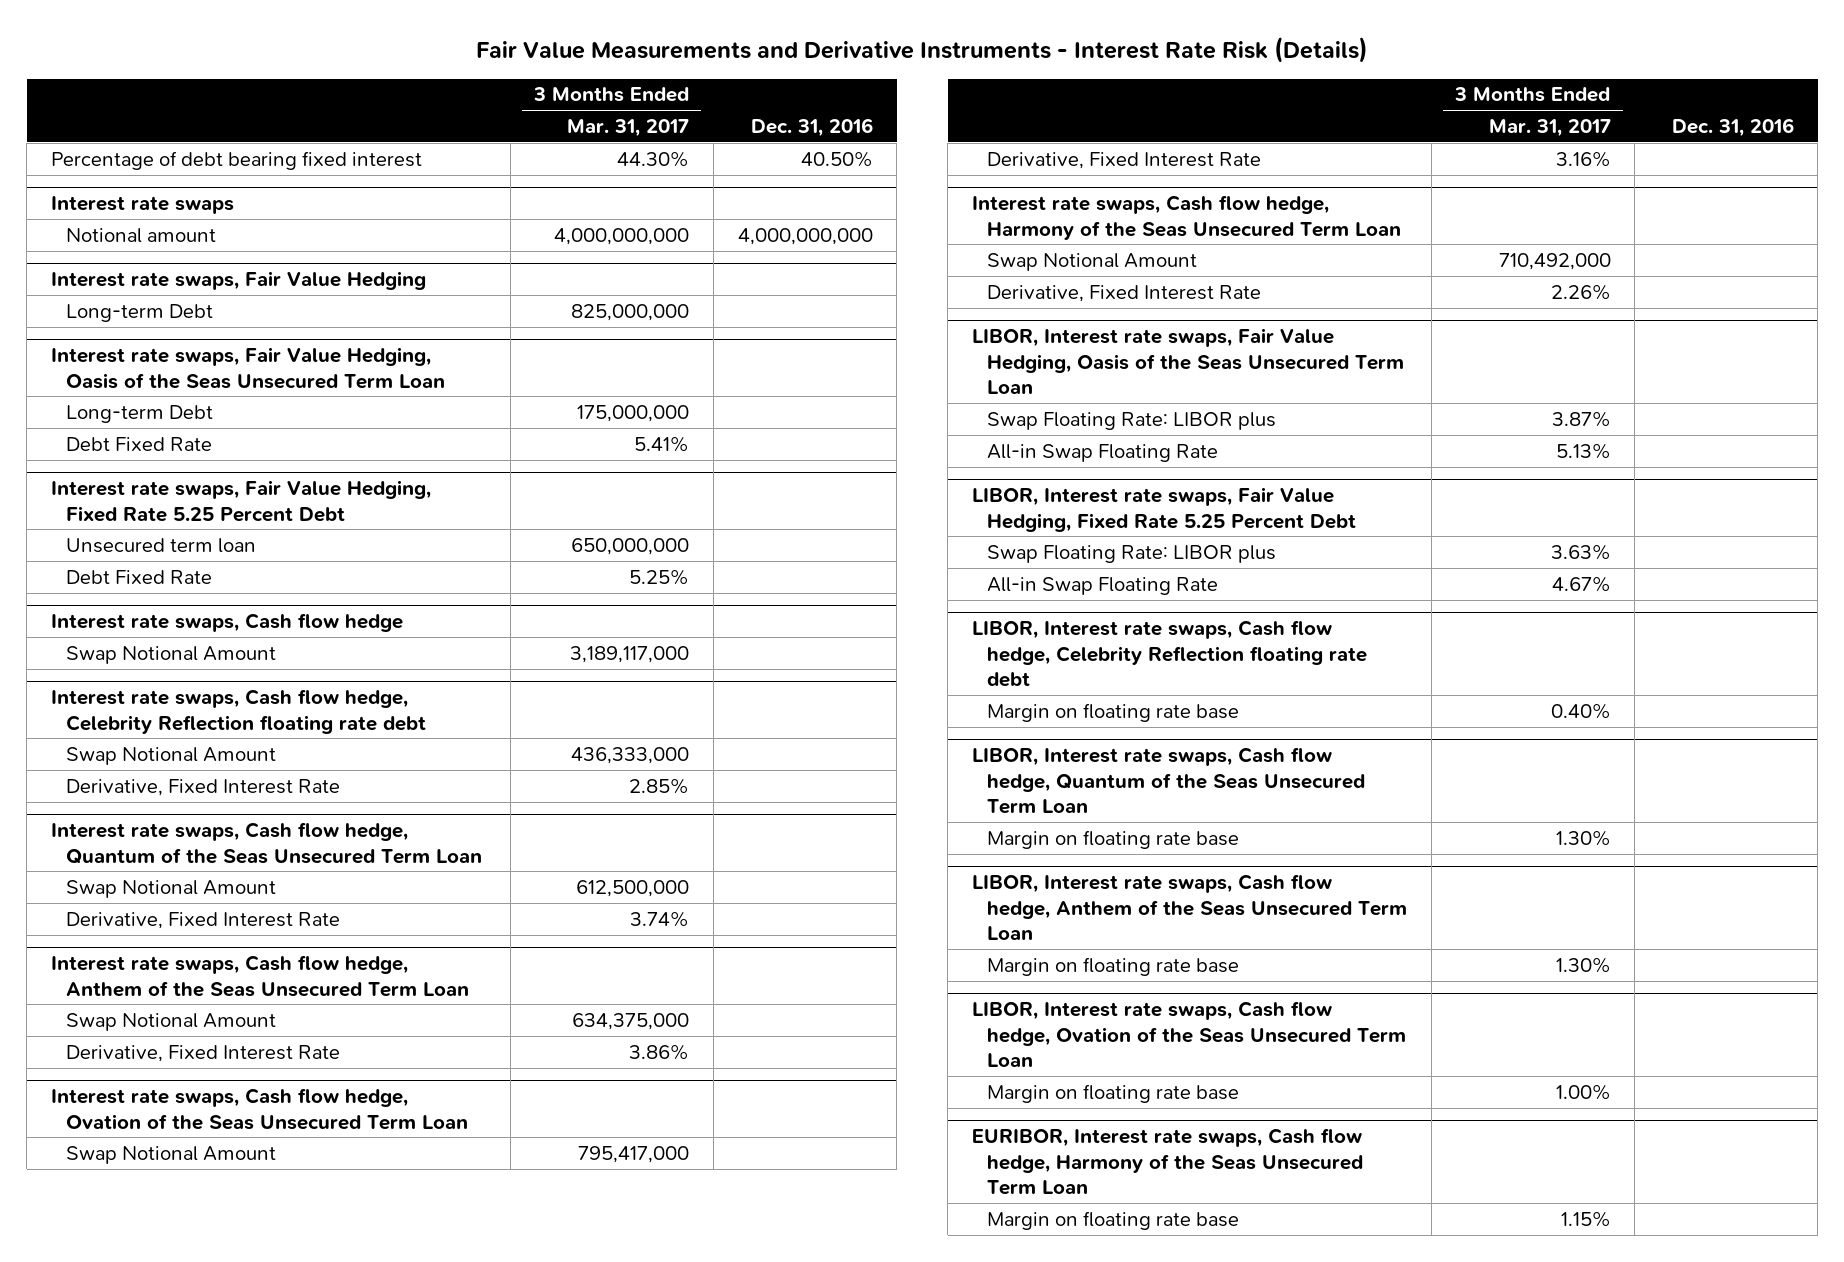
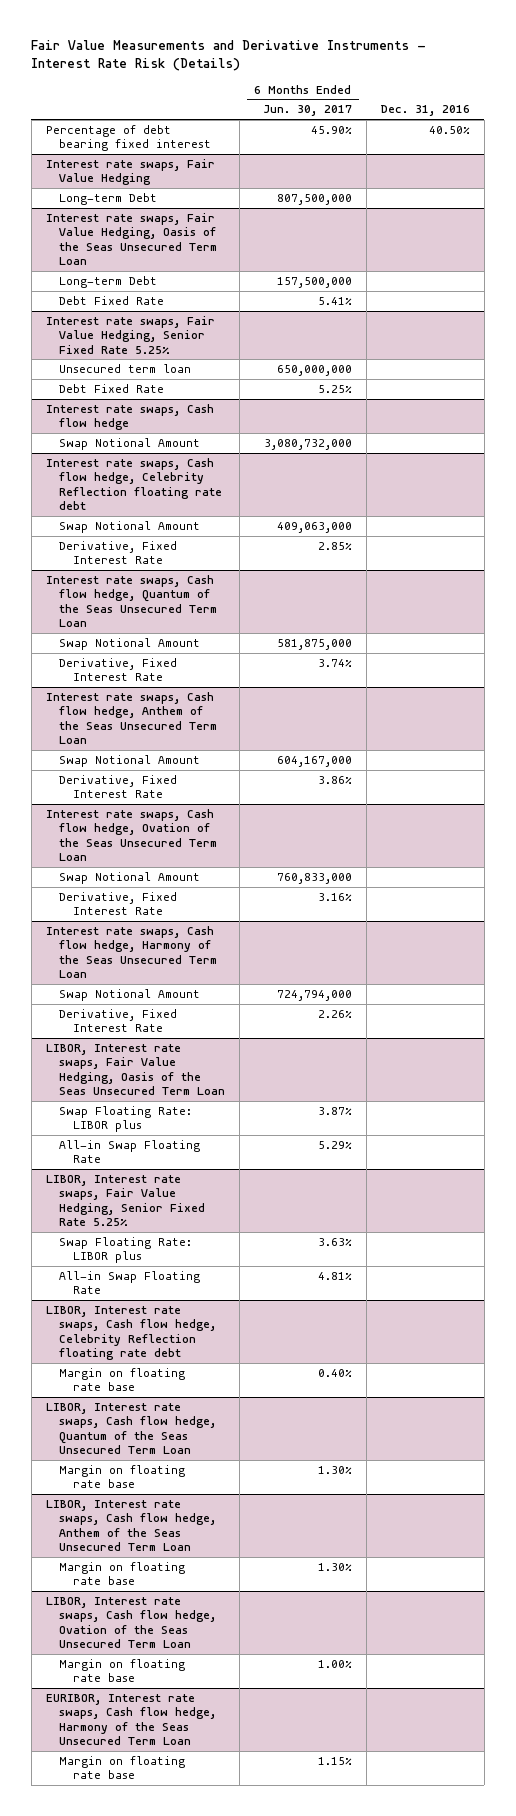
- | 3 Months Ended Mar. 31, 2017 | Dec. 31, 2016
+ | 6 Months Ended Jun. 30, 2017 | Dec. 31, 2016
- Interest rate swaps
- Notional amount | 4,000,000,000 | 4,000,000,000
- Interest rate swaps, Fair Value Hedging, Fixed Rate 5.25 Percent Debt
+ Interest rate swaps, Fair Value Hedging, Senior Fixed Rate 5.25%
- LIBOR, Interest rate swaps, Fair Value Hedging, Fixed Rate 5.25 Percent Debt
+ LIBOR, Interest rate swaps, Fair Value Hedging, Senior Fixed Rate 5.25%

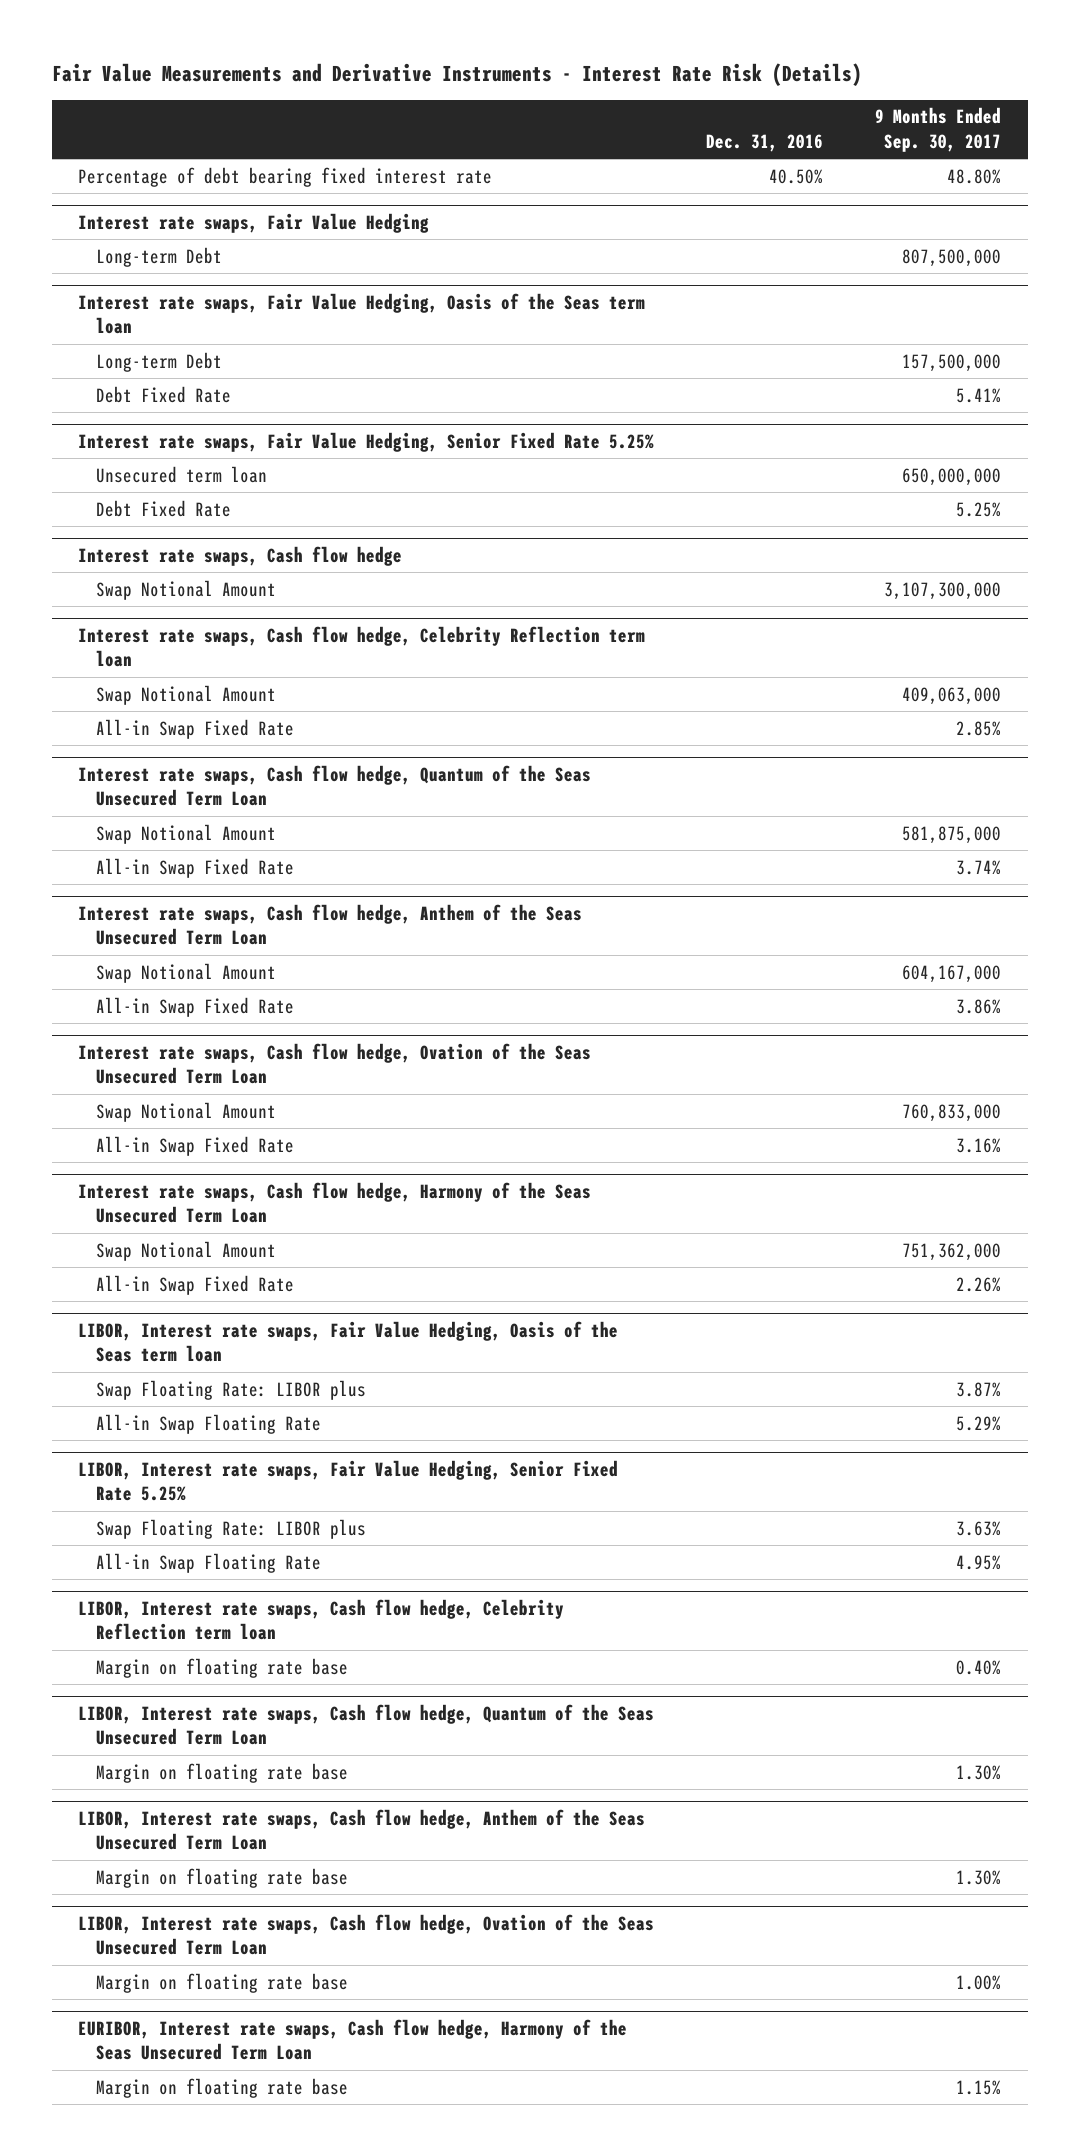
- | 6 Months Ended Jun. 30, 2017 | Dec. 31, 2016
+ | Dec. 31, 2016 | 9 Months Ended Sep. 30, 2017
- Percentage of debt bearing fixed interest | 45.90% | 40.50%
+ Percentage of debt bearing fixed interest rate | 40.50% | 48.80%
- Interest rate swaps, Fair Value Hedging, Oasis of the Seas Unsecured Term Loan
+ Interest rate swaps, Fair Value Hedging, Oasis of the Seas term loan
- Interest rate swaps, Cash flow hedge, Celebrity Reflection floating rate debt
+ Interest rate swaps, Cash flow hedge, Celebrity Reflection term loan
- Derivative, Fixed Interest Rate | 2.85% |
+ All-in Swap Fixed Rate | | 2.85%
@ Interest rate swaps, Cash flow hedge, Quantum of the Seas Unsecured Term Loan
- Derivative, Fixed Interest Rate | 3.74% |
+ All-in Swap Fixed Rate | | 3.74%
@ Interest rate swaps, Cash flow hedge, Anthem of the Seas Unsecured Term Loan
- Derivative, Fixed Interest Rate | 3.86% |
+ All-in Swap Fixed Rate | | 3.86%
@ Interest rate swaps, Cash flow hedge, Ovation of the Seas Unsecured Term Loan
- Derivative, Fixed Interest Rate | 3.16% |
+ All-in Swap Fixed Rate | | 3.16%
@ Interest rate swaps, Cash flow hedge, Harmony of the Seas Unsecured Term Loan
- Derivative, Fixed Interest Rate | 2.26% |
- LIBOR, Interest rate swaps, Fair Value Hedging, Oasis of the Seas Unsecured Term Loan
@ Interest rate swaps, Cash flow hedge, Harmony of the Seas Unsecured Term Loan
+ All-in Swap Fixed Rate | | 2.26%
+ LIBOR, Interest rate swaps, Fair Value Hedging, Oasis of the Seas term loan
- LIBOR, Interest rate swaps, Cash flow hedge, Celebrity Reflection floating rate debt
+ LIBOR, Interest rate swaps, Cash flow hedge, Celebrity Reflection term loan

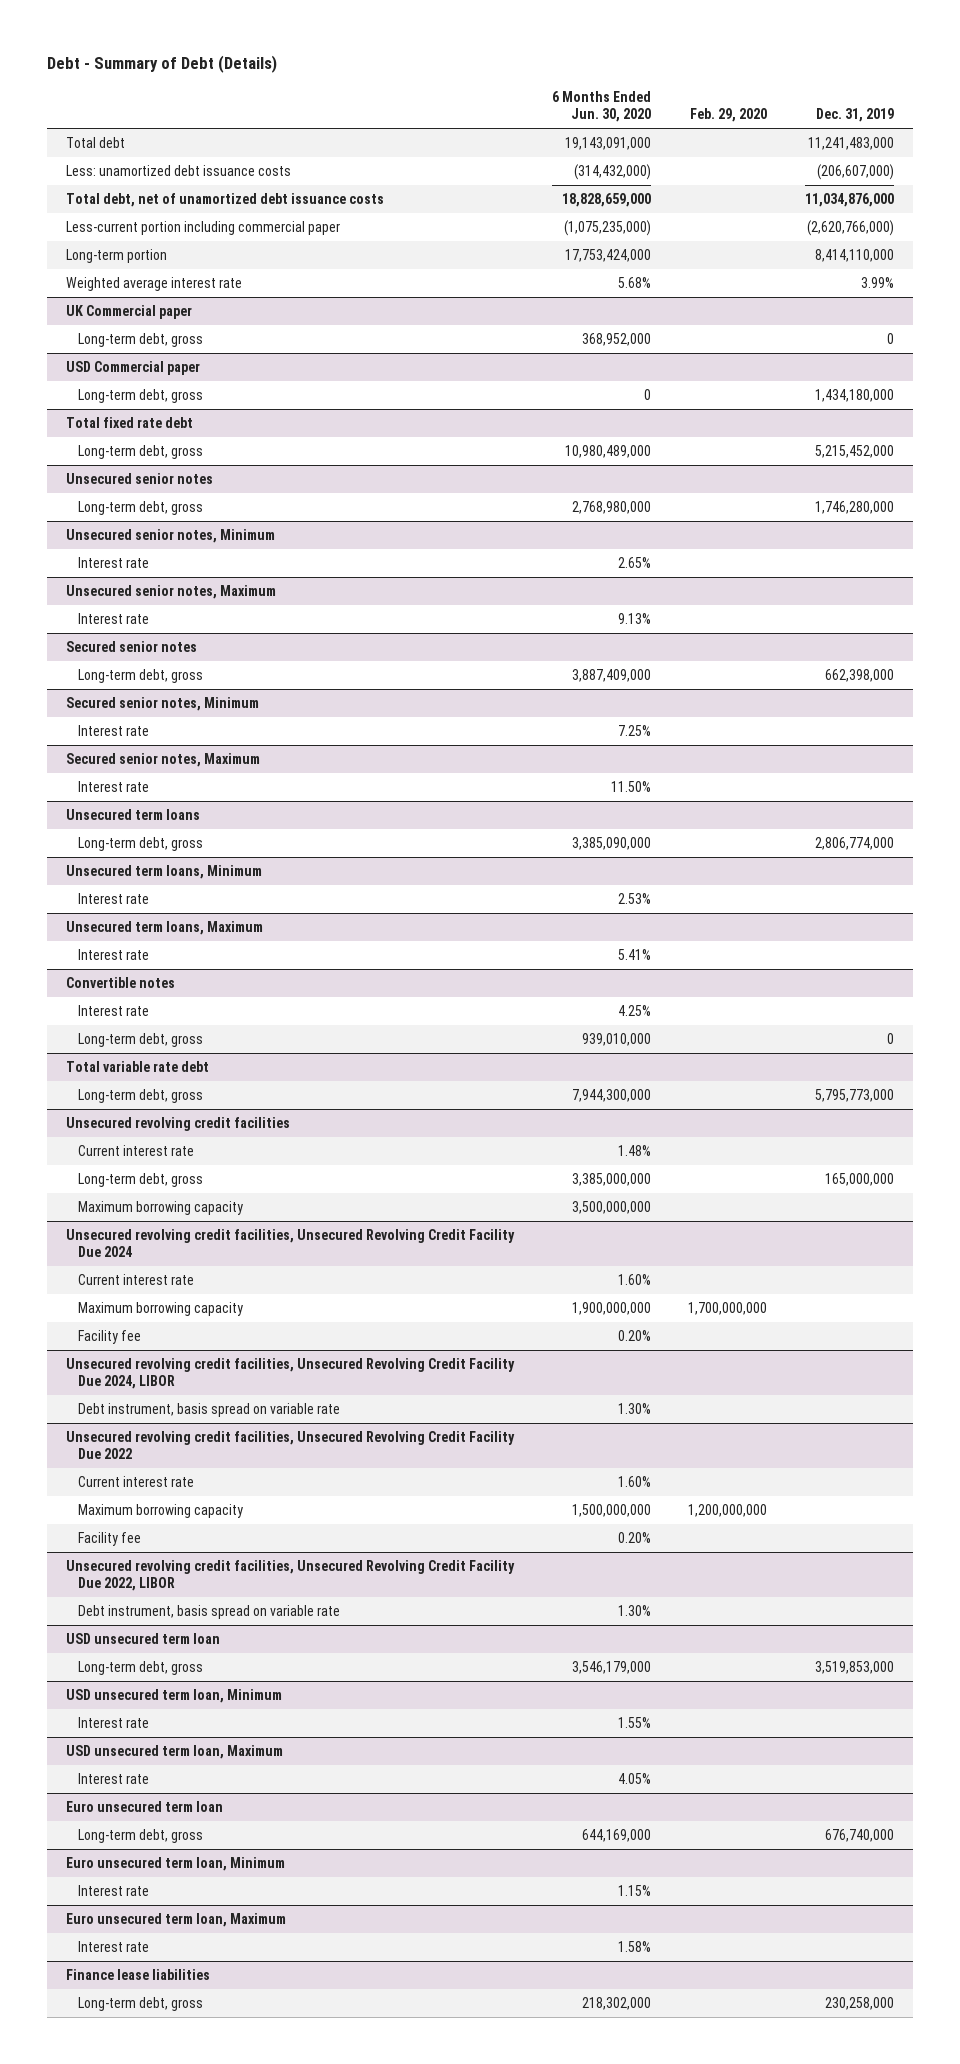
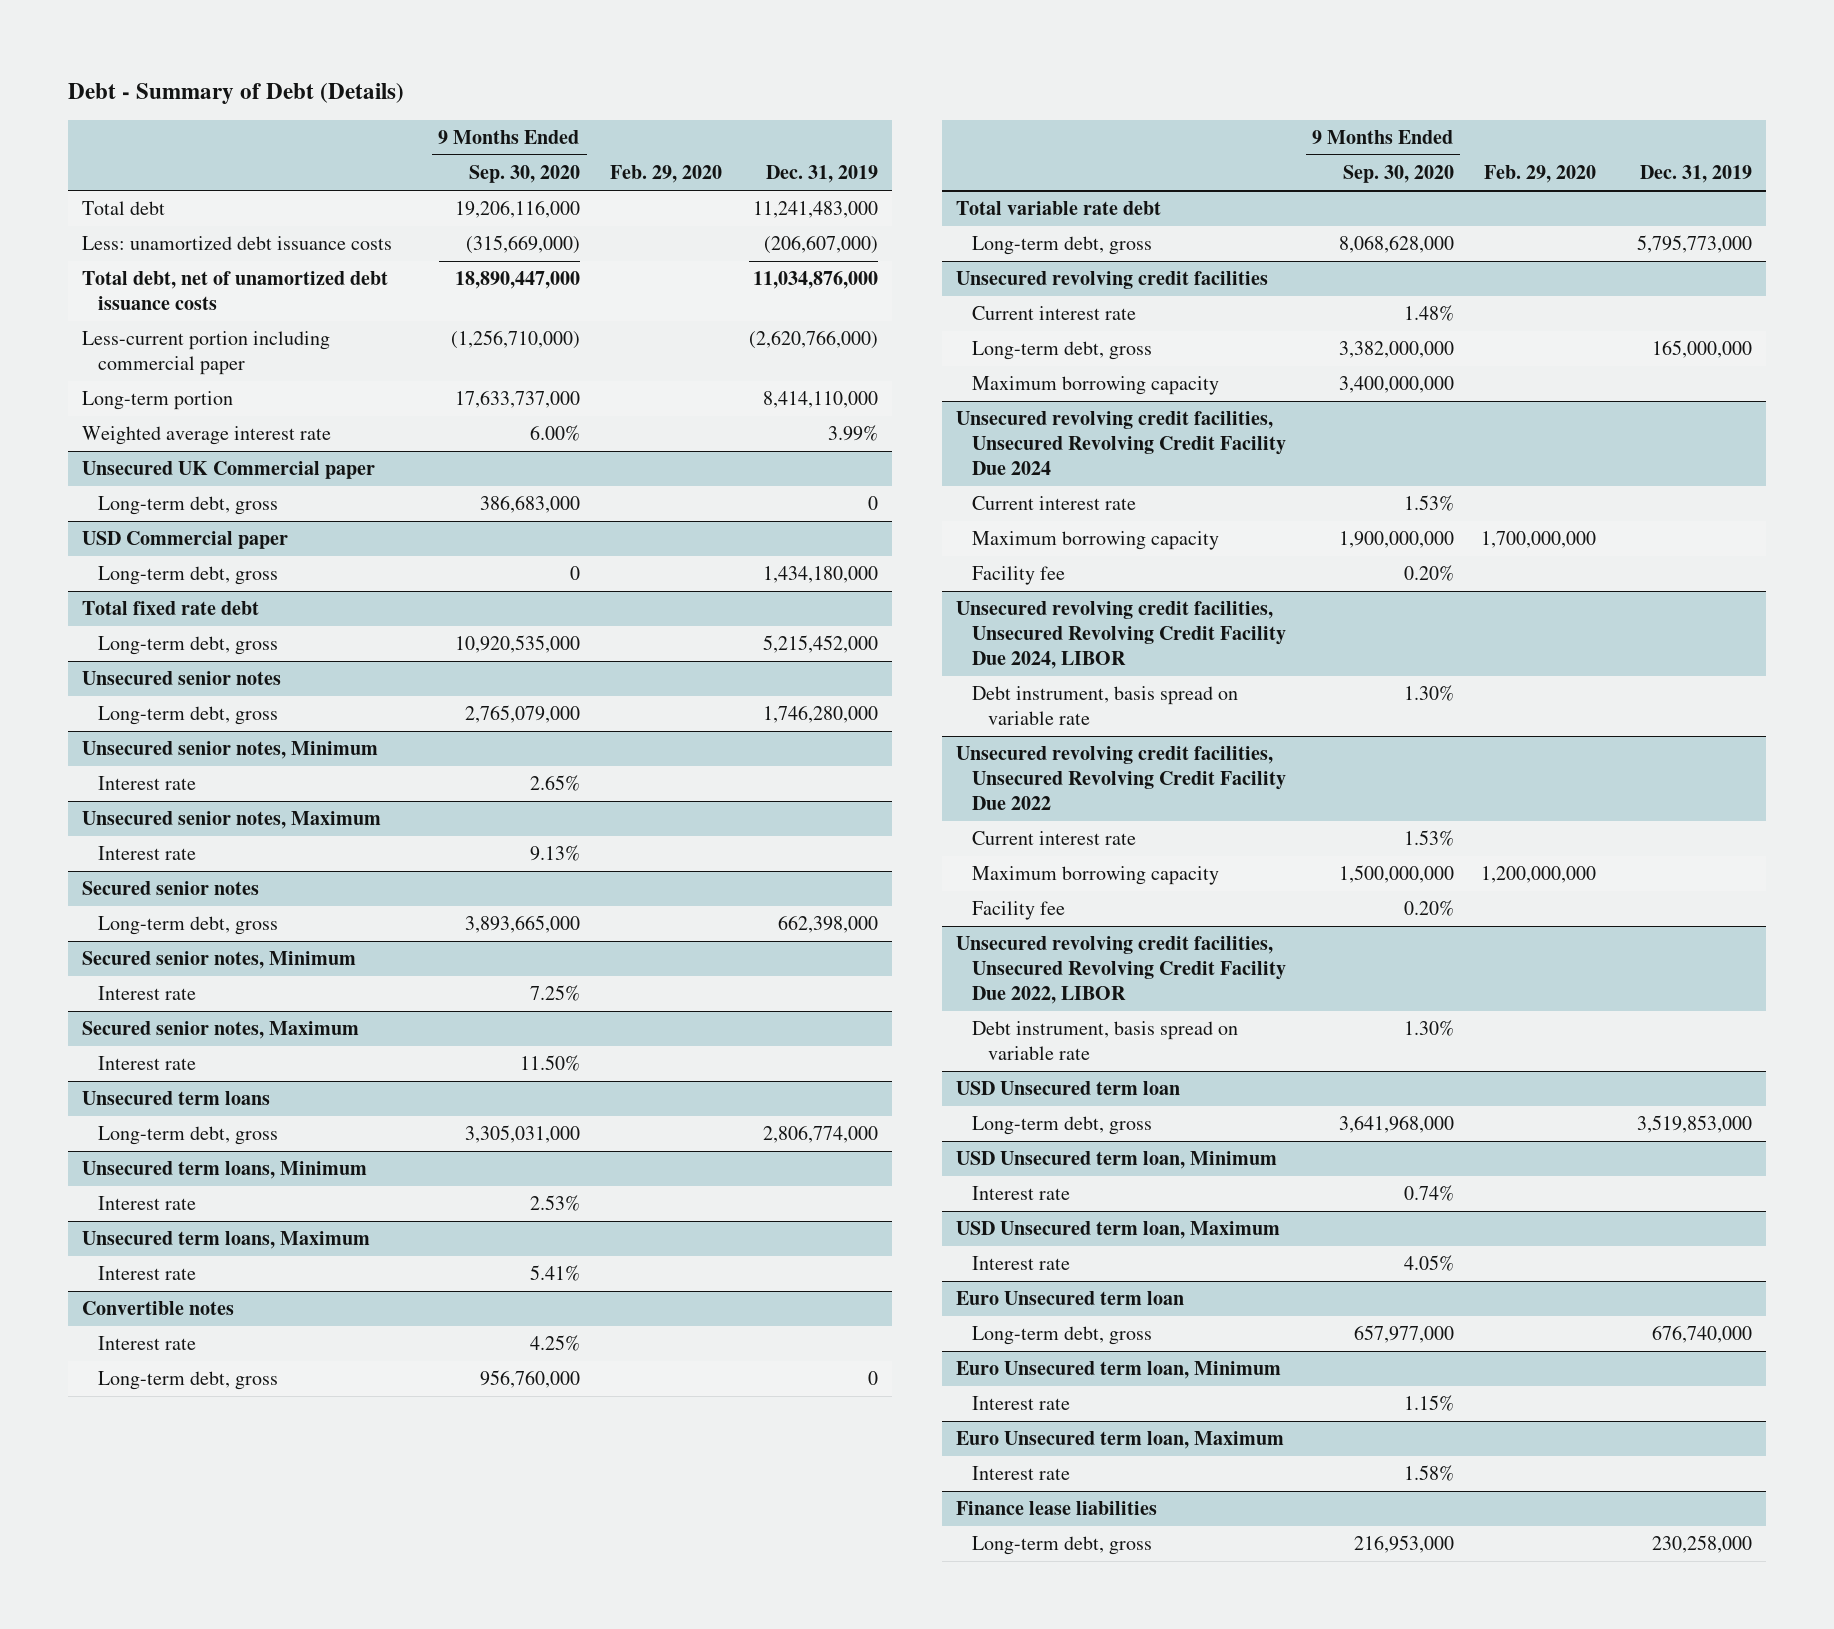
- | 6 Months Ended Jun. 30, 2020 | Feb. 29, 2020 | Dec. 31, 2019
+ | 9 Months Ended Sep. 30, 2020 | Feb. 29, 2020 | Dec. 31, 2019
- UK Commercial paper
+ Unsecured UK Commercial paper
- USD unsecured term loan
+ USD Unsecured term loan
- USD unsecured term loan, Minimum
+ USD Unsecured term loan, Minimum
- USD unsecured term loan, Maximum
+ USD Unsecured term loan, Maximum
- Euro unsecured term loan
+ Euro Unsecured term loan
- Euro unsecured term loan, Minimum
+ Euro Unsecured term loan, Minimum
- Euro unsecured term loan, Maximum
+ Euro Unsecured term loan, Maximum

